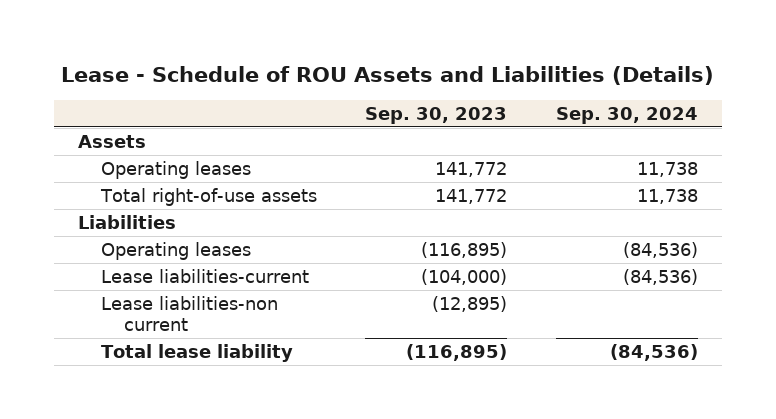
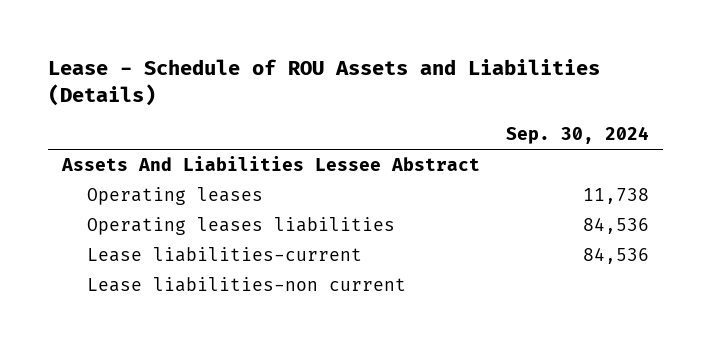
- | Sep. 30, 2023 | Sep. 30, 2024
+ | Sep. 30, 2024
- Assets
+ Assets And Liabilities Lessee Abstract
- Total right-of-use assets | 141,772 | 11,738
- Liabilities
- Operating leases | (116,895) | (84,536)
- Lease liabilities-current | (104,000) | (84,536)
+ Operating leases liabilities | 84,536
+ Lease liabilities-current | 84,536
- Total lease liability | (116,895) | (84,536)

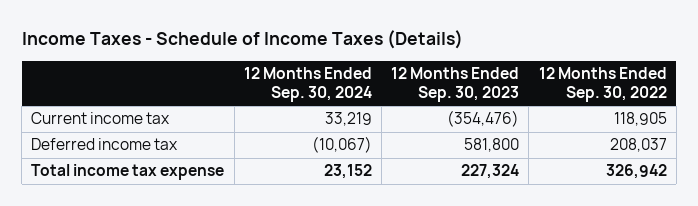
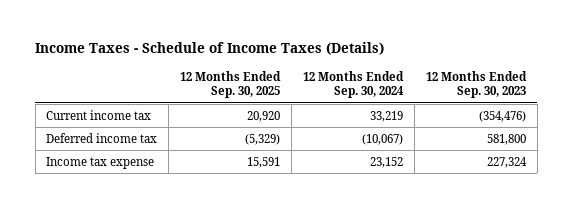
- | 12 Months Ended Sep. 30, 2024 | 12 Months Ended Sep. 30, 2023 | 12 Months Ended Sep. 30, 2022
+ | 12 Months Ended Sep. 30, 2025 | 12 Months Ended Sep. 30, 2024 | 12 Months Ended Sep. 30, 2023
- Total income tax expense | 23,152 | 227,324 | 326,942
+ Income tax expense | 15,591 | 23,152 | 227,324

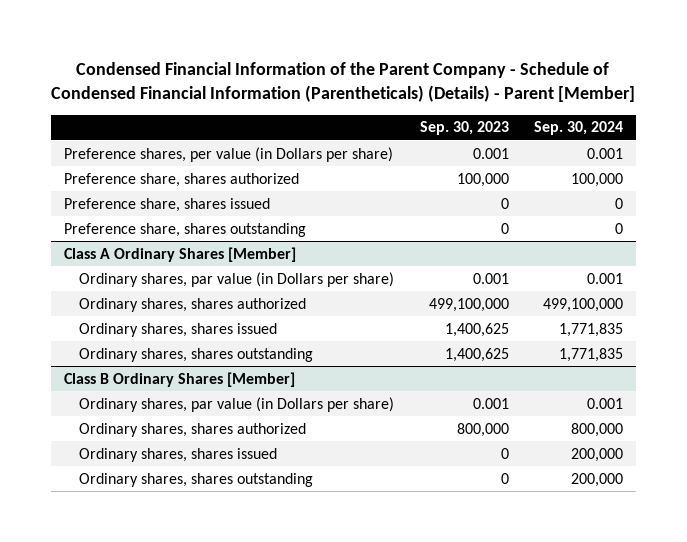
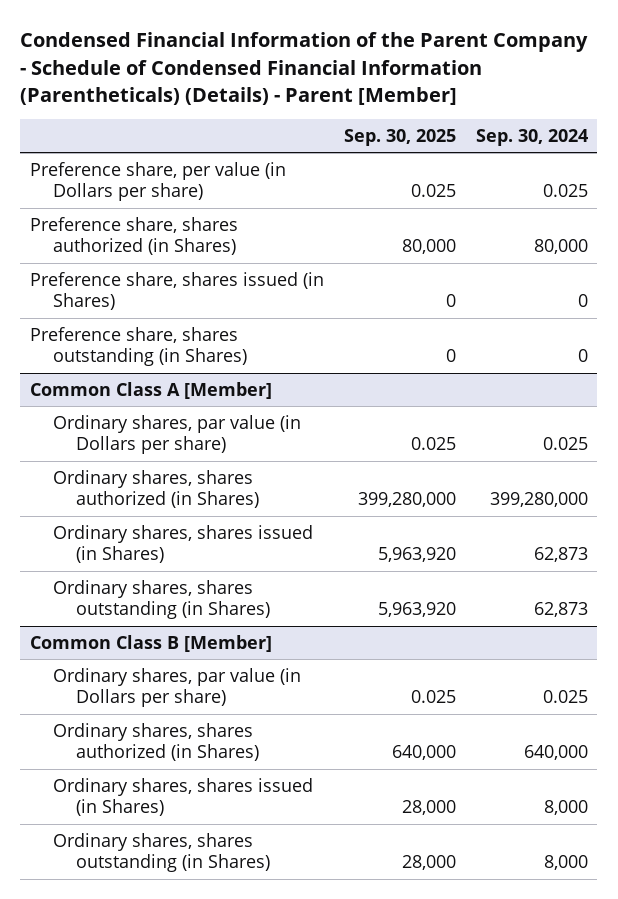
- | Sep. 30, 2023 | Sep. 30, 2024
+ | Sep. 30, 2025 | Sep. 30, 2024
- Preference shares, per value (in Dollars per share) | 0.001 | 0.001
- Preference share, shares authorized | 100,000 | 100,000
- Preference share, shares issued | 0 | 0
- Preference share, shares outstanding | 0 | 0
- Class A Ordinary Shares [Member]
- Ordinary shares, par value (in Dollars per share) | 0.001 | 0.001
- Ordinary shares, shares authorized | 499,100,000 | 499,100,000
- Ordinary shares, shares issued | 1,400,625 | 1,771,835
- Ordinary shares, shares outstanding | 1,400,625 | 1,771,835
- Class B Ordinary Shares [Member]
- Ordinary shares, par value (in Dollars per share) | 0.001 | 0.001
- Ordinary shares, shares authorized | 800,000 | 800,000
- Ordinary shares, shares issued | 0 | 200,000
- Ordinary shares, shares outstanding | 0 | 200,000
+ Preference share, per value (in Dollars per share) | 0.025 | 0.025
+ Preference share, shares authorized (in Shares) | 80,000 | 80,000
+ Preference share, shares issued (in Shares) | 0 | 0
+ Preference share, shares outstanding (in Shares) | 0 | 0
+ Common Class A [Member]
+ Ordinary shares, par value (in Dollars per share) | 0.025 | 0.025
+ Ordinary shares, shares authorized (in Shares) | 399,280,000 | 399,280,000
+ Ordinary shares, shares issued (in Shares) | 5,963,920 | 62,873
+ Ordinary shares, shares outstanding (in Shares) | 5,963,920 | 62,873
+ Common Class B [Member]
+ Ordinary shares, par value (in Dollars per share) | 0.025 | 0.025
+ Ordinary shares, shares authorized (in Shares) | 640,000 | 640,000
+ Ordinary shares, shares issued (in Shares) | 28,000 | 8,000
+ Ordinary shares, shares outstanding (in Shares) | 28,000 | 8,000

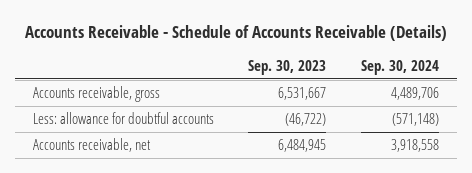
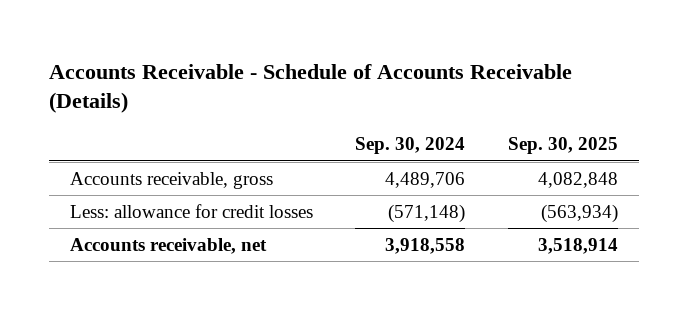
- | Sep. 30, 2023 | Sep. 30, 2024
+ | Sep. 30, 2024 | Sep. 30, 2025
- Less: allowance for doubtful accounts | (46,722) | (571,148)
+ Less: allowance for credit losses | (571,148) | (563,934)

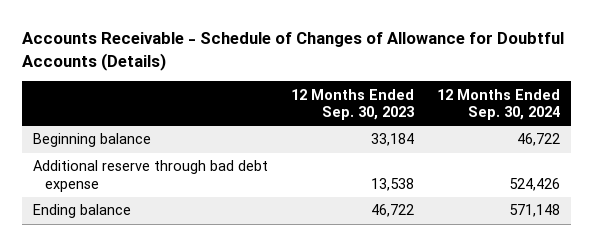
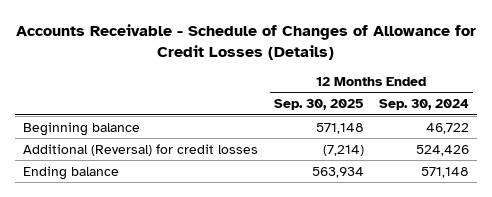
- Accounts Receivable - Schedule of Changes of Allowance for Doubtful Accounts (Details)
+ Accounts Receivable - Schedule of Changes of Allowance for Credit Losses (Details)
- | 12 Months Ended Sep. 30, 2023 | 12 Months Ended Sep. 30, 2024
+ | 12 Months Ended Sep. 30, 2025 | 12 Months Ended Sep. 30, 2024
- Additional reserve through bad debt expense | 13,538 | 524,426
+ Additional (Reversal) for credit losses | (7,214) | 524,426

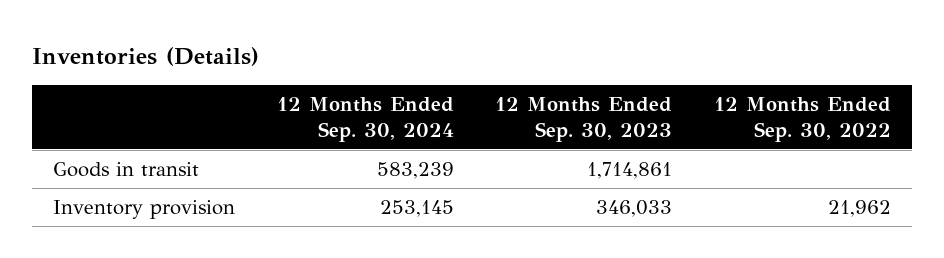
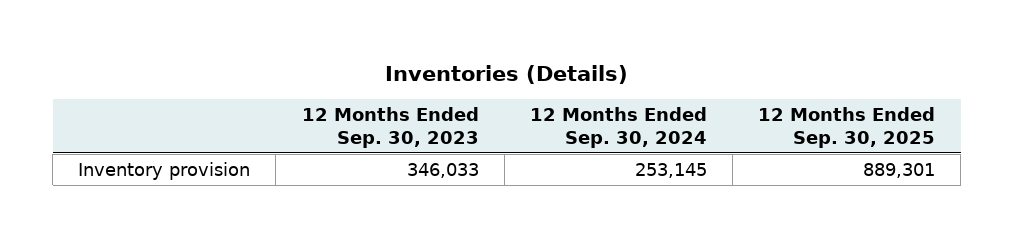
- | 12 Months Ended Sep. 30, 2024 | 12 Months Ended Sep. 30, 2023 | 12 Months Ended Sep. 30, 2022
+ | 12 Months Ended Sep. 30, 2023 | 12 Months Ended Sep. 30, 2024 | 12 Months Ended Sep. 30, 2025
- Goods in transit | 583,239 | 1,714,861 |

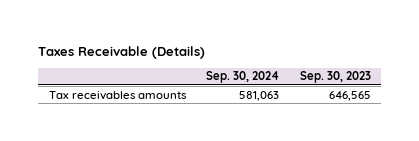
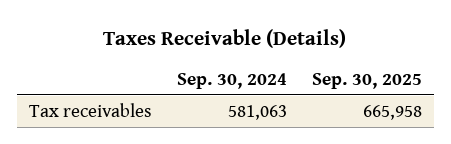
- | Sep. 30, 2024 | Sep. 30, 2023
+ | Sep. 30, 2024 | Sep. 30, 2025
- Tax receivables amounts | 581,063 | 646,565
+ Tax receivables | 581,063 | 665,958

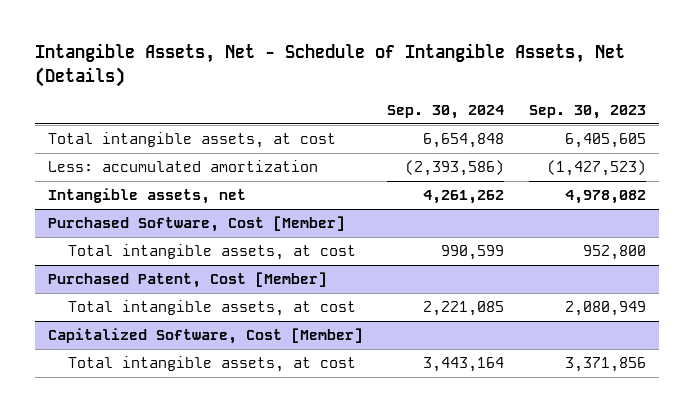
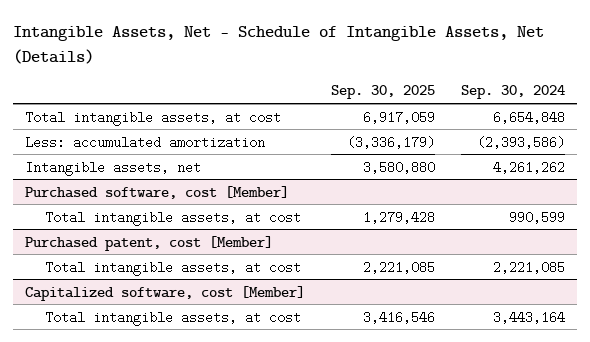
- | Sep. 30, 2024 | Sep. 30, 2023
+ | Sep. 30, 2025 | Sep. 30, 2024
- Purchased Software, Cost [Member]
+ Purchased software, cost [Member]
- Purchased Patent, Cost [Member]
+ Purchased patent, cost [Member]
- Capitalized Software, Cost [Member]
+ Capitalized software, cost [Member]

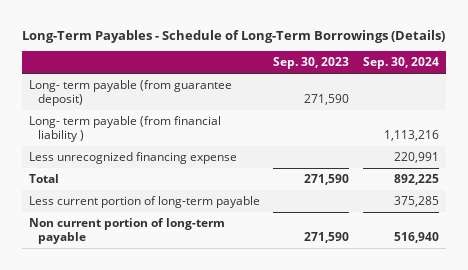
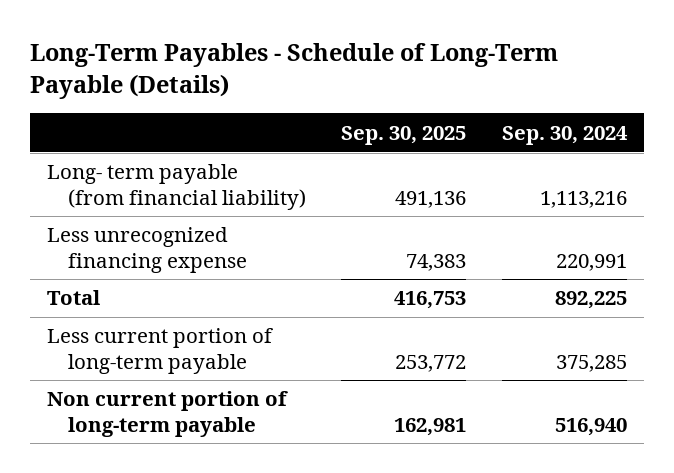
- Long-Term Payables - Schedule of Long-Term Borrowings (Details)
+ Long-Term Payables - Schedule of Long-Term Payable (Details)
- | Sep. 30, 2023 | Sep. 30, 2024
+ | Sep. 30, 2025 | Sep. 30, 2024
- Long- term payable (from guarantee deposit) | 271,590 |
- Long- term payable (from financial liability ) | | 1,113,216
+ Long- term payable (from financial liability) | 491,136 | 1,113,216

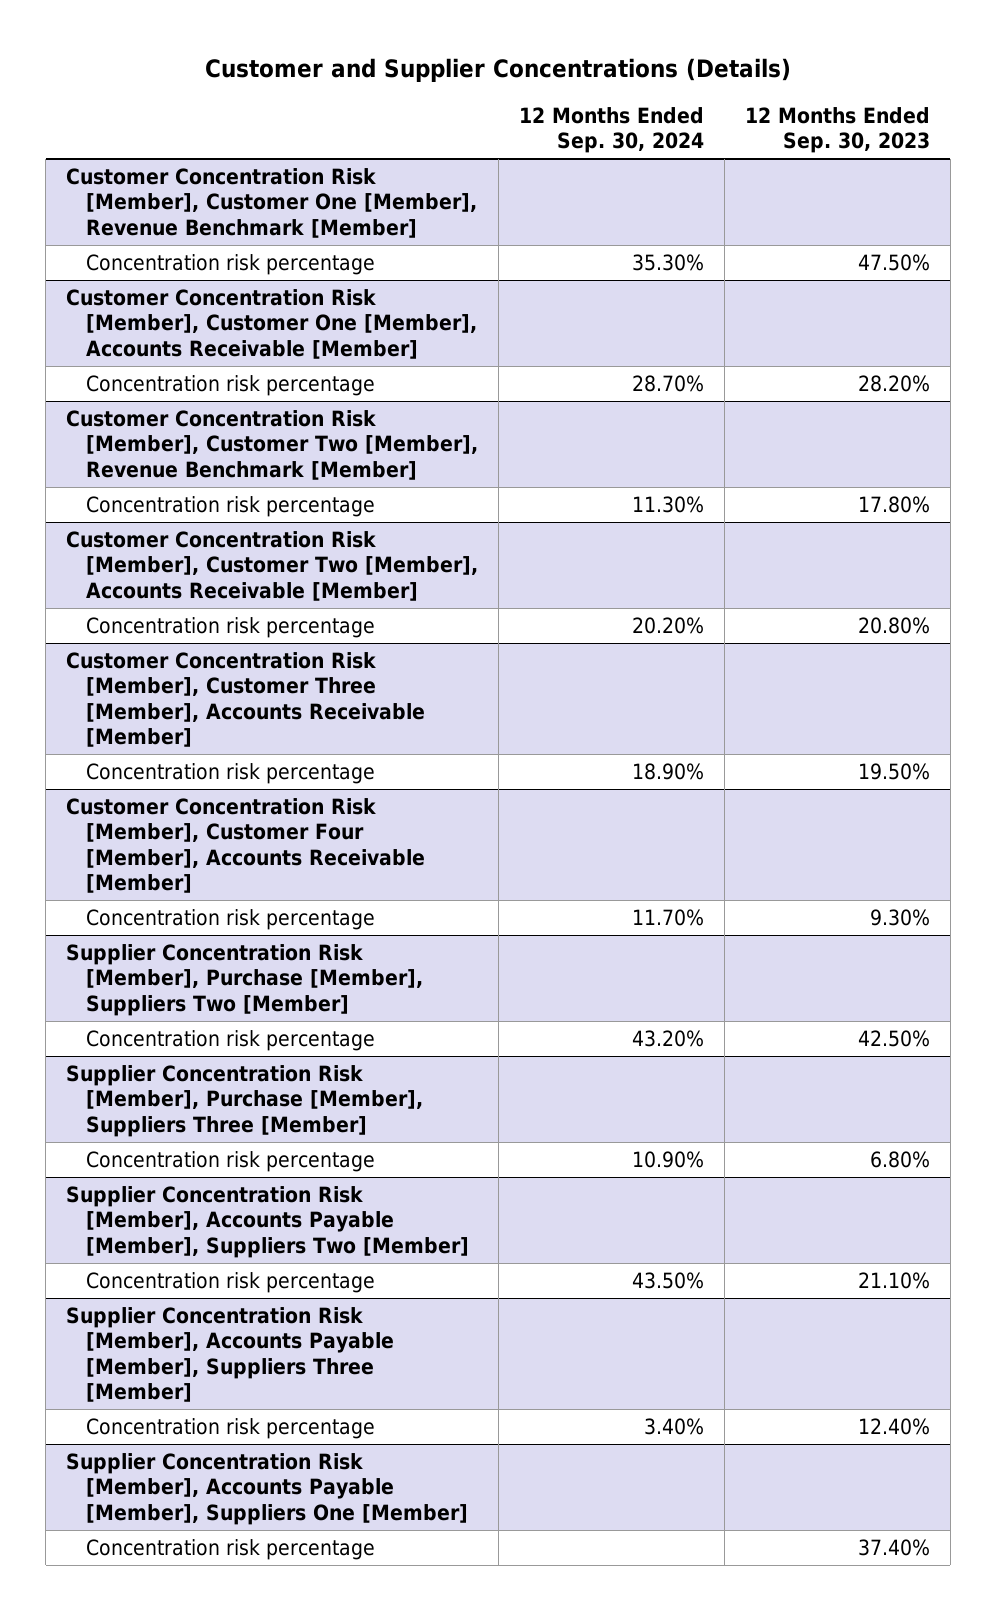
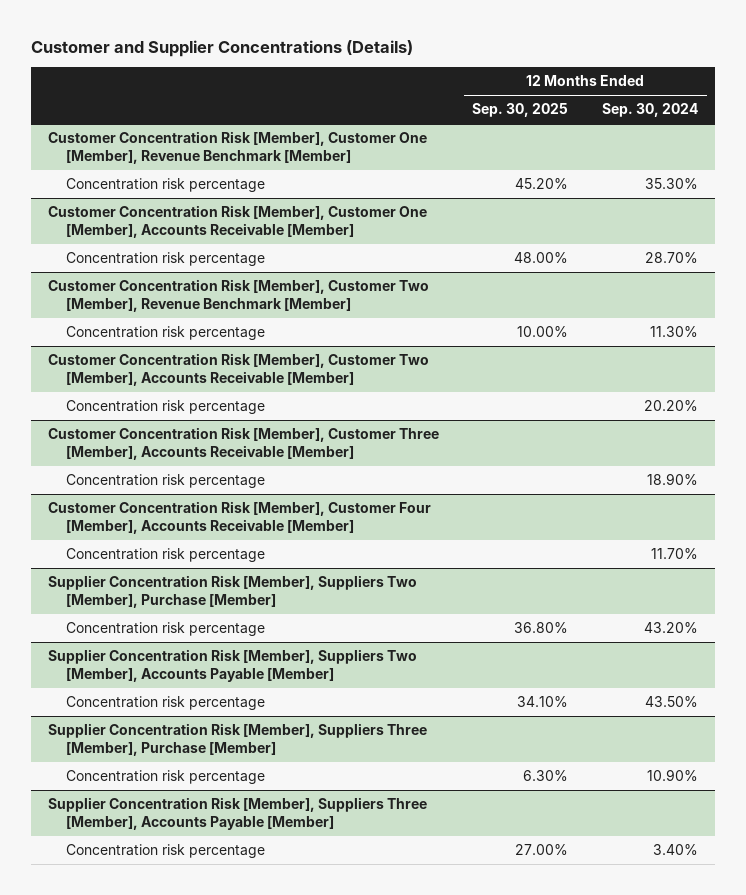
- | 12 Months Ended Sep. 30, 2024 | 12 Months Ended Sep. 30, 2023
+ | 12 Months Ended Sep. 30, 2025 | 12 Months Ended Sep. 30, 2024
- Supplier Concentration Risk [Member], Purchase [Member], Suppliers Two [Member]
+ Supplier Concentration Risk [Member], Suppliers Two [Member], Purchase [Member]
- Supplier Concentration Risk [Member], Purchase [Member], Suppliers Three [Member]
- Concentration risk percentage | 10.90% | 6.80%
- Supplier Concentration Risk [Member], Accounts Payable [Member], Suppliers Two [Member]
+ Supplier Concentration Risk [Member], Suppliers Two [Member], Accounts Payable [Member]
- Supplier Concentration Risk [Member], Accounts Payable [Member], Suppliers Three [Member]
+ Supplier Concentration Risk [Member], Suppliers Three [Member], Purchase [Member]
+ Concentration risk percentage | 6.30% | 10.90%
+ Supplier Concentration Risk [Member], Suppliers Three [Member], Accounts Payable [Member]
- Supplier Concentration Risk [Member], Accounts Payable [Member], Suppliers One [Member]
- Concentration risk percentage | | 37.40%

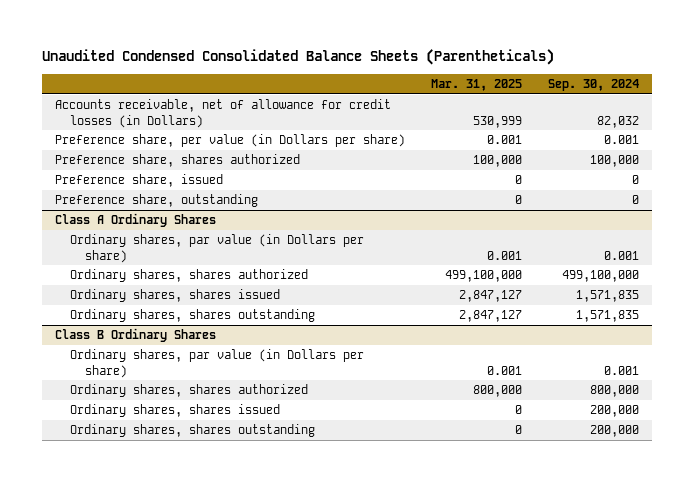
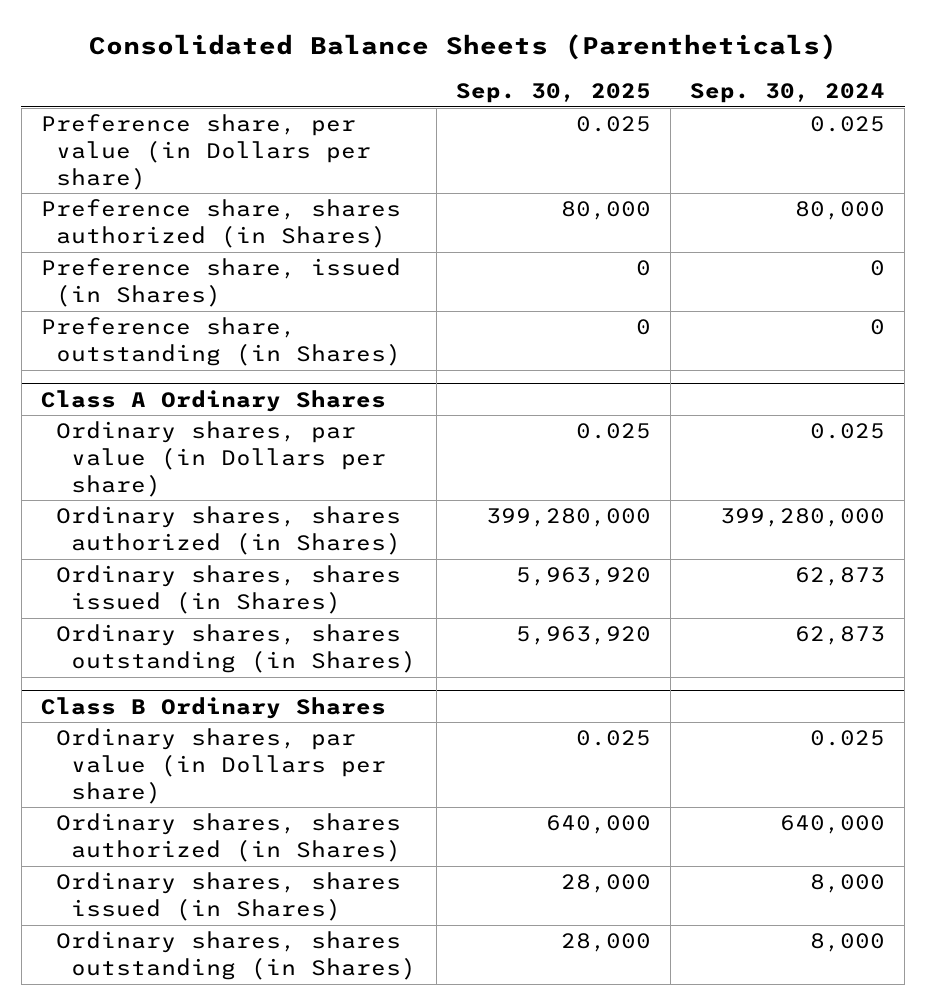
- Unaudited Condensed Consolidated Balance Sheets (Parentheticals)
+ Consolidated Balance Sheets (Parentheticals)
- | Mar. 31, 2025 | Sep. 30, 2024
+ | Sep. 30, 2025 | Sep. 30, 2024
- Accounts receivable, net of allowance for credit losses (in Dollars) | 530,999 | 82,032
- Preference share, per value (in Dollars per share) | 0.001 | 0.001
- Preference share, shares authorized | 100,000 | 100,000
- Preference share, issued | 0 | 0
- Preference share, outstanding | 0 | 0
+ Preference share, per value (in Dollars per share) | 0.025 | 0.025
+ Preference share, shares authorized (in Shares) | 80,000 | 80,000
+ Preference share, issued (in Shares) | 0 | 0
+ Preference share, outstanding (in Shares) | 0 | 0
@ Class A Ordinary Shares
- Ordinary shares, par value (in Dollars per share) | 0.001 | 0.001
- Ordinary shares, shares authorized | 499,100,000 | 499,100,000
- Ordinary shares, shares issued | 2,847,127 | 1,571,835
- Ordinary shares, shares outstanding | 2,847,127 | 1,571,835
+ Ordinary shares, par value (in Dollars per share) | 0.025 | 0.025
+ Ordinary shares, shares authorized (in Shares) | 399,280,000 | 399,280,000
+ Ordinary shares, shares issued (in Shares) | 5,963,920 | 62,873
+ Ordinary shares, shares outstanding (in Shares) | 5,963,920 | 62,873
@ Class B Ordinary Shares
- Ordinary shares, par value (in Dollars per share) | 0.001 | 0.001
- Ordinary shares, shares authorized | 800,000 | 800,000
- Ordinary shares, shares issued | 0 | 200,000
- Ordinary shares, shares outstanding | 0 | 200,000
+ Ordinary shares, par value (in Dollars per share) | 0.025 | 0.025
+ Ordinary shares, shares authorized (in Shares) | 640,000 | 640,000
+ Ordinary shares, shares issued (in Shares) | 28,000 | 8,000
+ Ordinary shares, shares outstanding (in Shares) | 28,000 | 8,000

